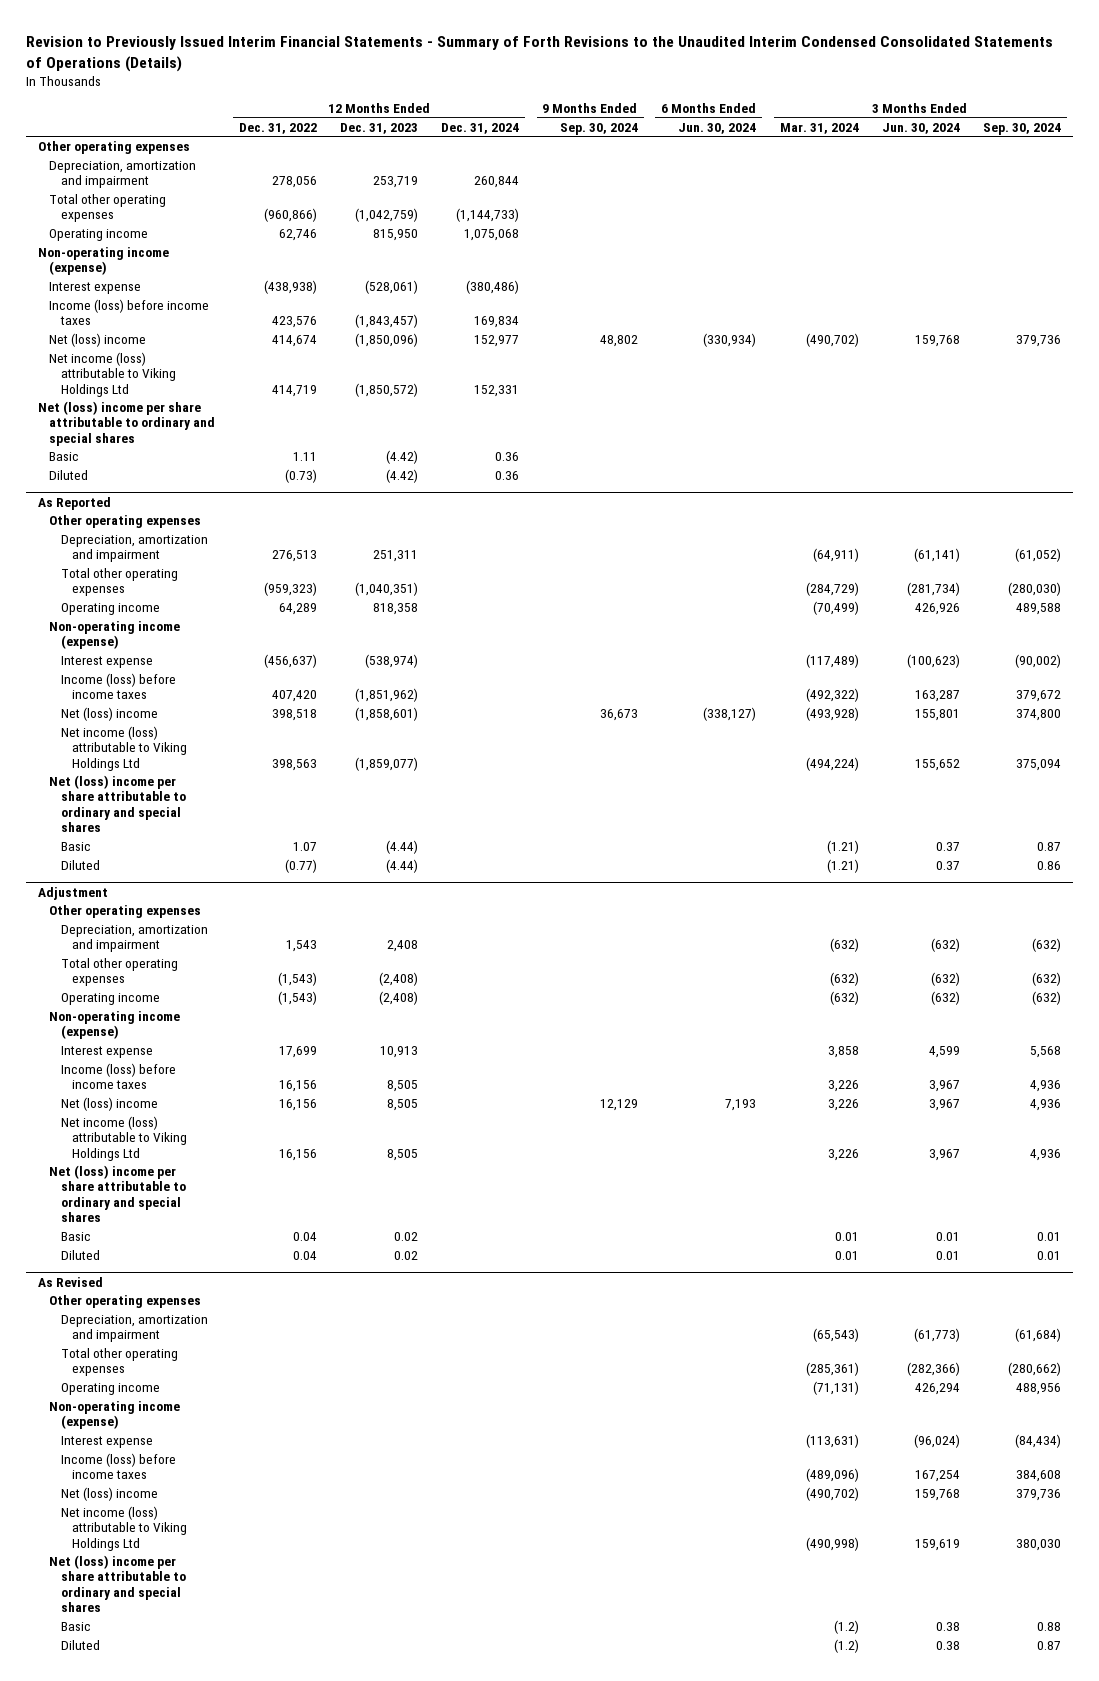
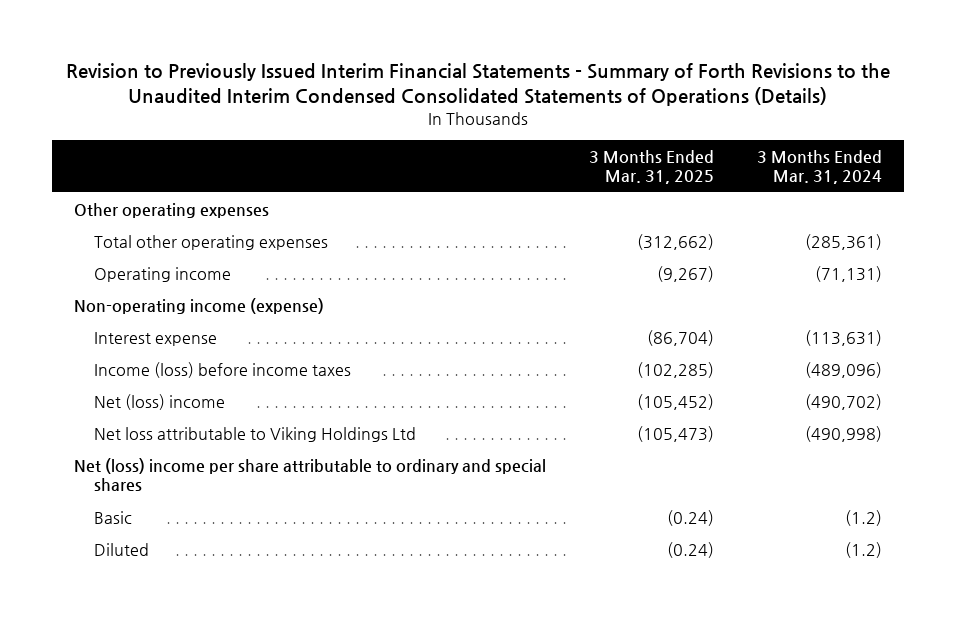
- | 12 Months Ended Dec. 31, 2022 | 12 Months Ended Dec. 31, 2023 | 12 Months Ended Dec. 31, 2024 | 9 Months Ended Sep. 30, 2024 | 6 Months Ended Jun. 30, 2024 | 3 Months Ended Mar. 31, 2024 | 3 Months Ended Jun. 30, 2024 | 3 Months Ended Sep. 30, 2024
+ | 3 Months Ended Mar. 31, 2025 | 3 Months Ended Mar. 31, 2024
- Depreciation, amortization and impairment | 278,056 | 253,719 | 260,844 | | | | |
- Total other operating expenses | (960,866) | (1,042,759) | (1,144,733) | | | | |
- Operating income | 62,746 | 815,950 | 1,075,068 | | | | |
- Non-operating income (expense)
- Interest expense | (438,938) | (528,061) | (380,486) | | | | |
- Income (loss) before income taxes | 423,576 | (1,843,457) | 169,834 | | | | |
- Net (loss) income | 414,674 | (1,850,096) | 152,977 | 48,802 | (330,934) | (490,702) | 159,768 | 379,736
- Net income (loss) attributable to Viking Holdings Ltd | 414,719 | (1,850,572) | 152,331 | | | | |
- Net (loss) income per share attributable to ordinary and special shares
- Basic | 1.11 | (4.42) | 0.36 | | | | |
- Diluted | (0.73) | (4.42) | 0.36 | | | | |
- As Reported
- Other operating expenses
- Depreciation, amortization and impairment | 276,513 | 251,311 | | | | (64,911) | (61,141) | (61,052)
- Total other operating expenses | (959,323) | (1,040,351) | | | | (284,729) | (281,734) | (280,030)
- Operating income | 64,289 | 818,358 | | | | (70,499) | 426,926 | 489,588
- Non-operating income (expense)
- Interest expense | (456,637) | (538,974) | | | | (117,489) | (100,623) | (90,002)
- Income (loss) before income taxes | 407,420 | (1,851,962) | | | | (492,322) | 163,287 | 379,672
- Net (loss) income | 398,518 | (1,858,601) | | 36,673 | (338,127) | (493,928) | 155,801 | 374,800
- Net income (loss) attributable to Viking Holdings Ltd | 398,563 | (1,859,077) | | | | (494,224) | 155,652 | 375,094
- Net (loss) income per share attributable to ordinary and special shares
- Basic | 1.07 | (4.44) | | | | (1.21) | 0.37 | 0.87
- Diluted | (0.77) | (4.44) | | | | (1.21) | 0.37 | 0.86
- Adjustment
- Other operating expenses
- Depreciation, amortization and impairment | 1,543 | 2,408 | | | | (632) | (632) | (632)
- Total other operating expenses | (1,543) | (2,408) | | | | (632) | (632) | (632)
- Operating income | (1,543) | (2,408) | | | | (632) | (632) | (632)
- Non-operating income (expense)
- Interest expense | 17,699 | 10,913 | | | | 3,858 | 4,599 | 5,568
- Income (loss) before income taxes | 16,156 | 8,505 | | | | 3,226 | 3,967 | 4,936
- Net (loss) income | 16,156 | 8,505 | | 12,129 | 7,193 | 3,226 | 3,967 | 4,936
- Net income (loss) attributable to Viking Holdings Ltd | 16,156 | 8,505 | | | | 3,226 | 3,967 | 4,936
- Net (loss) income per share attributable to ordinary and special shares
- Basic | 0.04 | 0.02 | | | | 0.01 | 0.01 | 0.01
- Diluted | 0.04 | 0.02 | | | | 0.01 | 0.01 | 0.01
- As Revised
- Other operating expenses
- Depreciation, amortization and impairment | | | | | | (65,543) | (61,773) | (61,684)
- Net income (loss) attributable to Viking Holdings Ltd | | | | | | (490,998) | 159,619 | 380,030
+ Net loss attributable to Viking Holdings Ltd | (105,473) | (490,998)

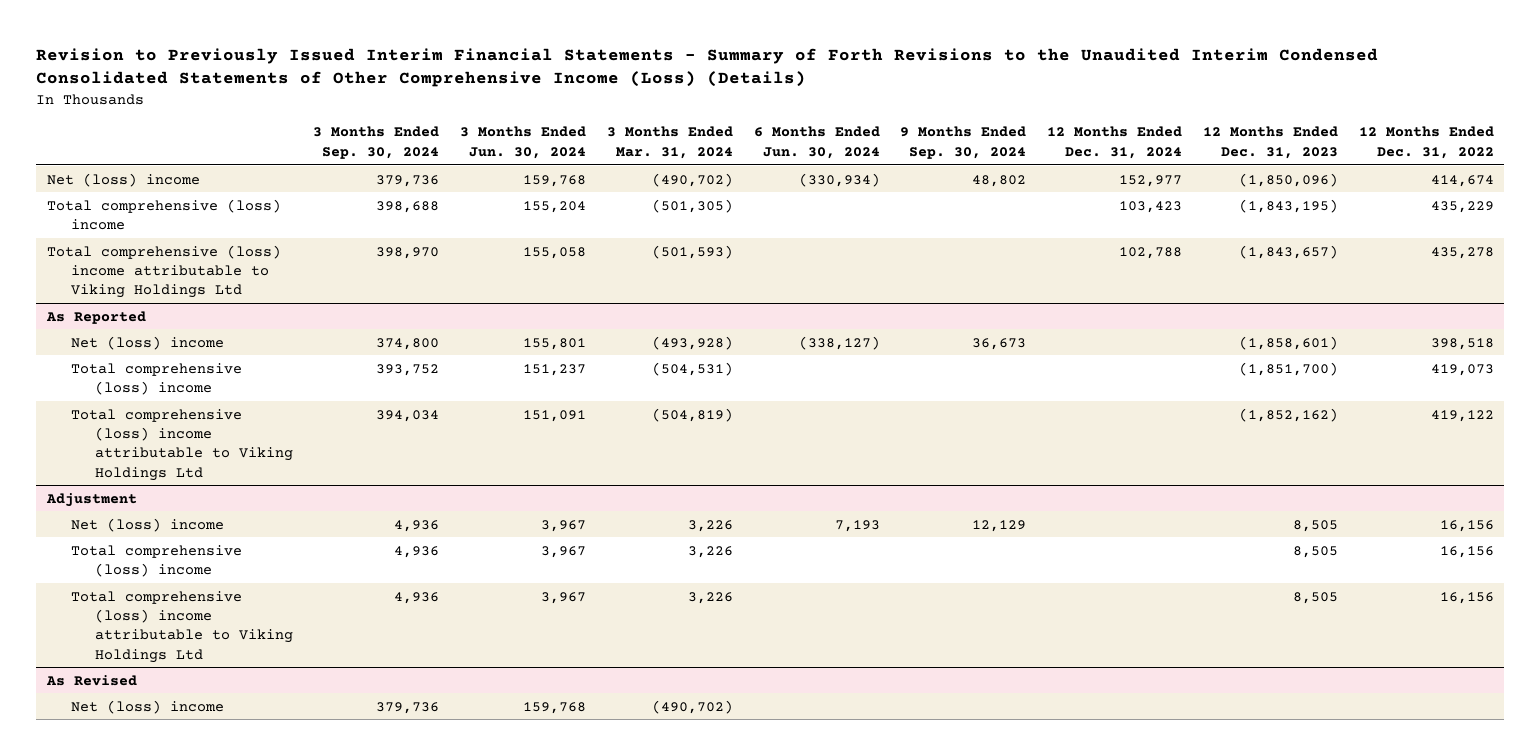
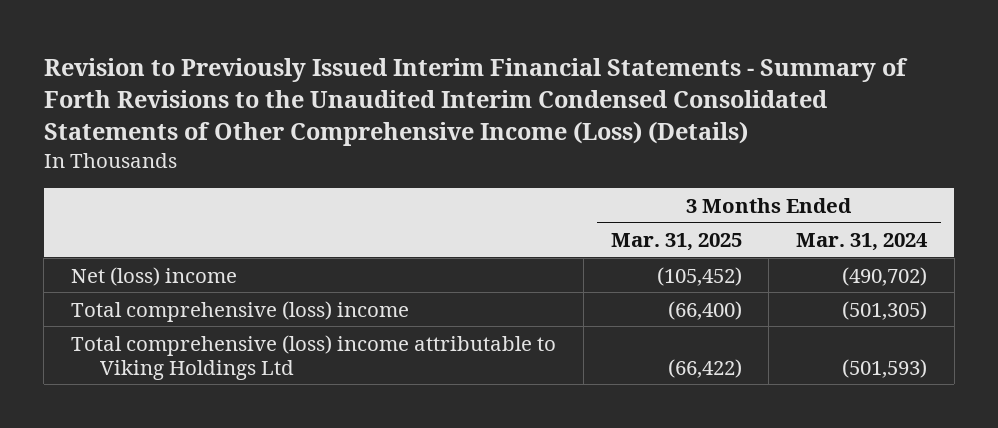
- | 3 Months Ended Sep. 30, 2024 | 3 Months Ended Jun. 30, 2024 | 3 Months Ended Mar. 31, 2024 | 6 Months Ended Jun. 30, 2024 | 9 Months Ended Sep. 30, 2024 | 12 Months Ended Dec. 31, 2024 | 12 Months Ended Dec. 31, 2023 | 12 Months Ended Dec. 31, 2022
+ | 3 Months Ended Mar. 31, 2025 | 3 Months Ended Mar. 31, 2024
- As Reported
- Net (loss) income | 374,800 | 155,801 | (493,928) | (338,127) | 36,673 | | (1,858,601) | 398,518
- Total comprehensive (loss) income | 393,752 | 151,237 | (504,531) | | | | (1,851,700) | 419,073
- Total comprehensive (loss) income attributable to Viking Holdings Ltd | 394,034 | 151,091 | (504,819) | | | | (1,852,162) | 419,122
- Adjustment
- Net (loss) income | 4,936 | 3,967 | 3,226 | 7,193 | 12,129 | | 8,505 | 16,156
- Total comprehensive (loss) income | 4,936 | 3,967 | 3,226 | | | | 8,505 | 16,156
- Total comprehensive (loss) income attributable to Viking Holdings Ltd | 4,936 | 3,967 | 3,226 | | | | 8,505 | 16,156
- As Revised
- Net (loss) income | 379,736 | 159,768 | (490,702) | | | | |

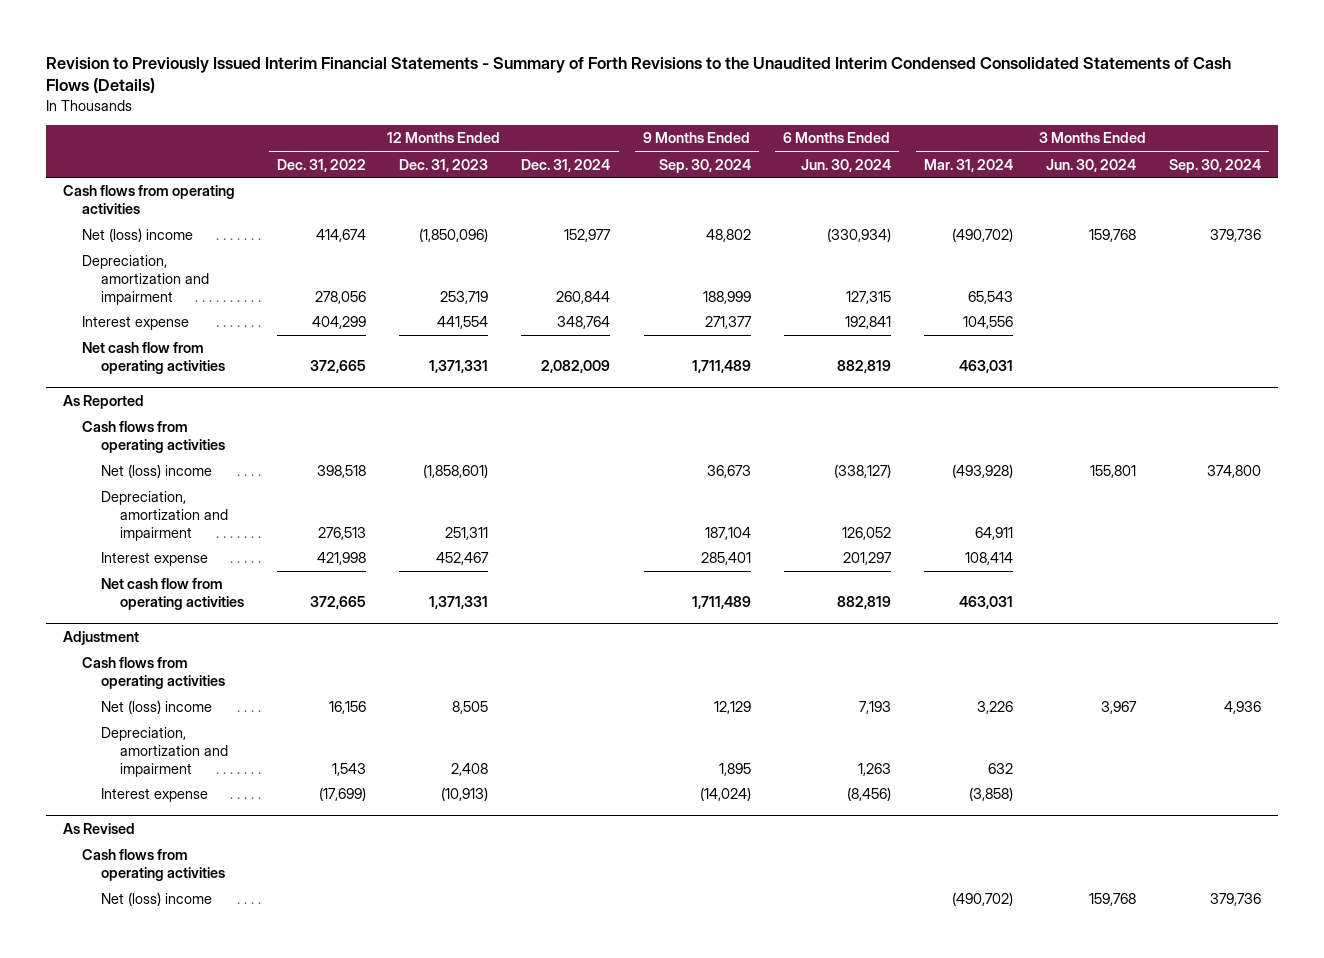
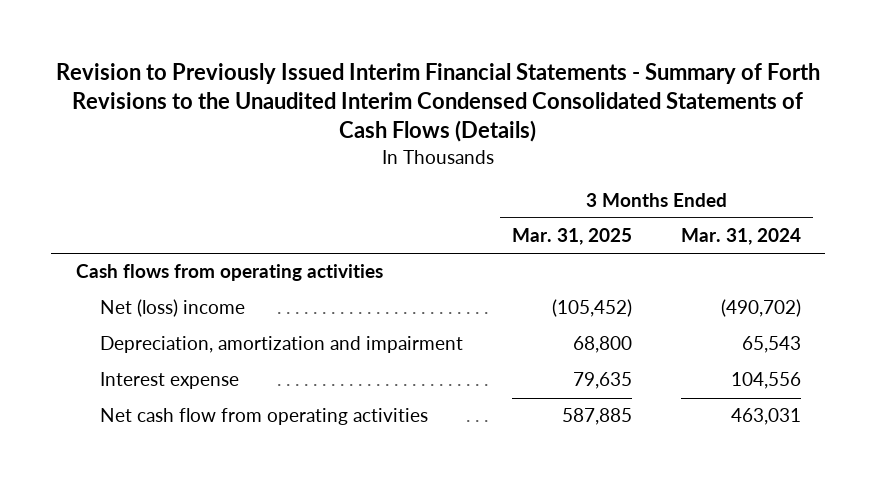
- | 12 Months Ended Dec. 31, 2022 | 12 Months Ended Dec. 31, 2023 | 12 Months Ended Dec. 31, 2024 | 9 Months Ended Sep. 30, 2024 | 6 Months Ended Jun. 30, 2024 | 3 Months Ended Mar. 31, 2024 | 3 Months Ended Jun. 30, 2024 | 3 Months Ended Sep. 30, 2024
+ | 3 Months Ended Mar. 31, 2025 | 3 Months Ended Mar. 31, 2024
- As Reported
- Cash flows from operating activities
- Net (loss) income | 398,518 | (1,858,601) | | 36,673 | (338,127) | (493,928) | 155,801 | 374,800
- Depreciation, amortization and impairment | 276,513 | 251,311 | | 187,104 | 126,052 | 64,911 | |
- Interest expense | 421,998 | 452,467 | | 285,401 | 201,297 | 108,414 | |
- Net cash flow from operating activities | 372,665 | 1,371,331 | | 1,711,489 | 882,819 | 463,031 | |
- Adjustment
- Cash flows from operating activities
- Net (loss) income | 16,156 | 8,505 | | 12,129 | 7,193 | 3,226 | 3,967 | 4,936
- Depreciation, amortization and impairment | 1,543 | 2,408 | | 1,895 | 1,263 | 632 | |
- Interest expense | (17,699) | (10,913) | | (14,024) | (8,456) | (3,858) | |
- As Revised
- Cash flows from operating activities
- Net (loss) income | | | | | | (490,702) | 159,768 | 379,736

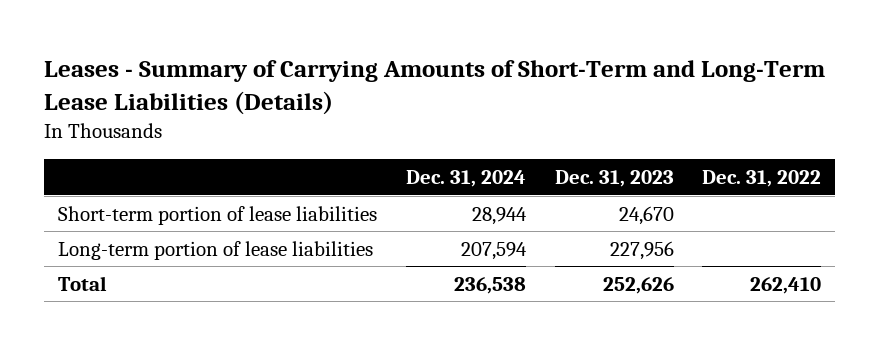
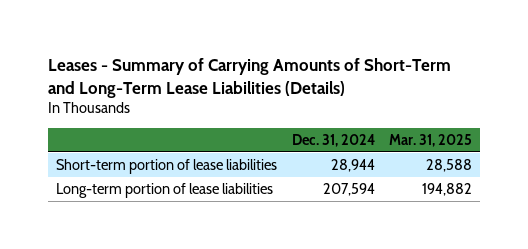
- | Dec. 31, 2024 | Dec. 31, 2023 | Dec. 31, 2022
+ | Dec. 31, 2024 | Mar. 31, 2025
- Total | 236,538 | 252,626 | 262,410

